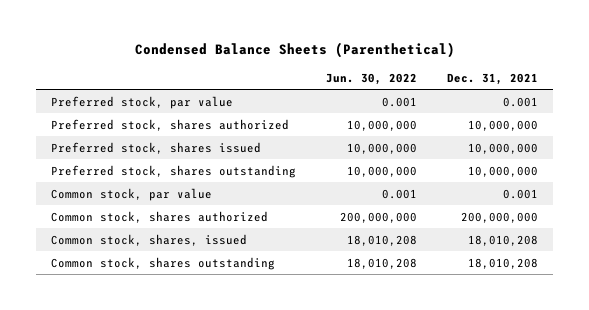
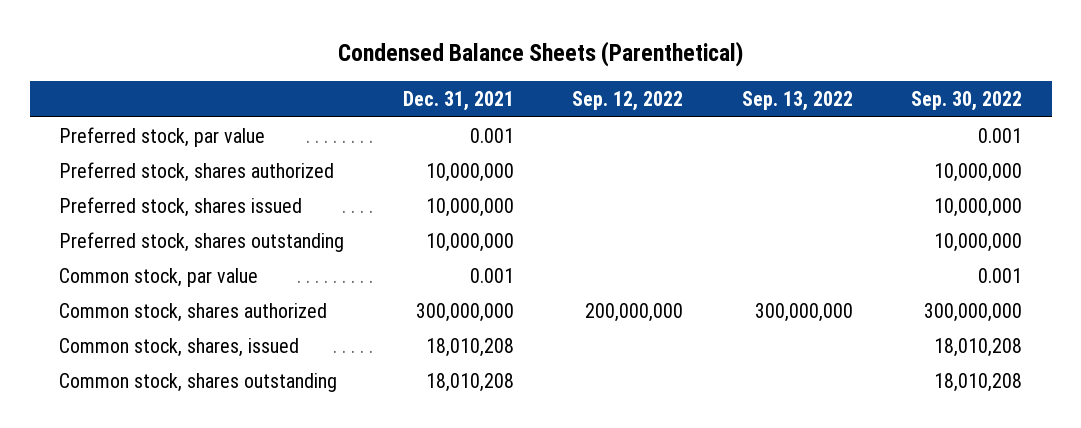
- | Jun. 30, 2022 | Dec. 31, 2021
+ | Dec. 31, 2021 | Sep. 12, 2022 | Sep. 13, 2022 | Sep. 30, 2022
- Common stock, shares authorized | 200,000,000 | 200,000,000
+ Common stock, shares authorized | 300,000,000 | 200,000,000 | 300,000,000 | 300,000,000

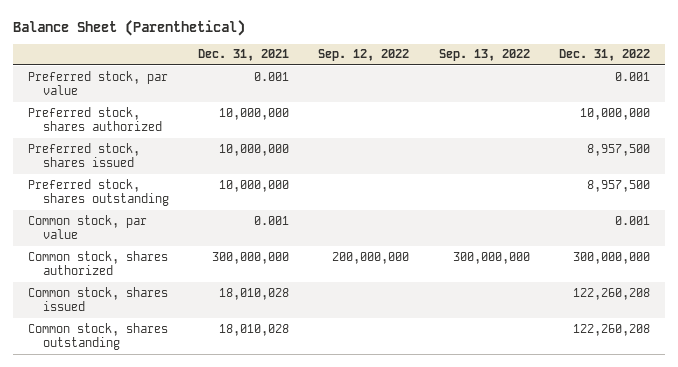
- Condensed Balance Sheets (Parenthetical)
+ Balance Sheet (Parenthetical)
- | Dec. 31, 2021 | Sep. 12, 2022 | Sep. 13, 2022 | Sep. 30, 2022
+ | Dec. 31, 2021 | Sep. 12, 2022 | Sep. 13, 2022 | Dec. 31, 2022
- Common stock, shares, issued | 18,010,208 | | | 18,010,208
- Common stock, shares outstanding | 18,010,208 | | | 18,010,208
+ Common stock, shares issued | 18,010,028 | | | 122,260,208
+ Common stock, shares outstanding | 18,010,028 | | | 122,260,208

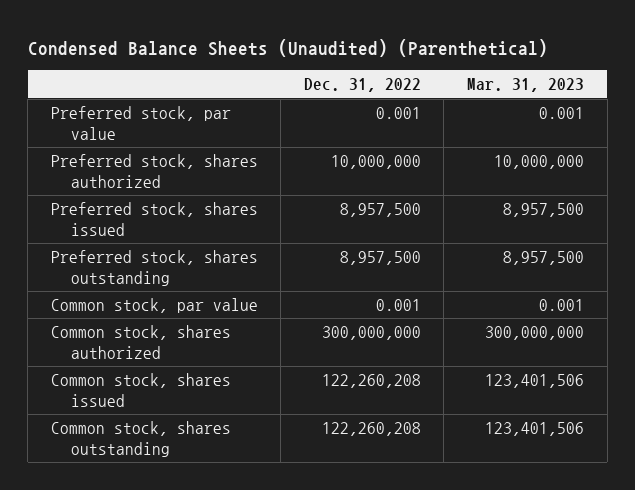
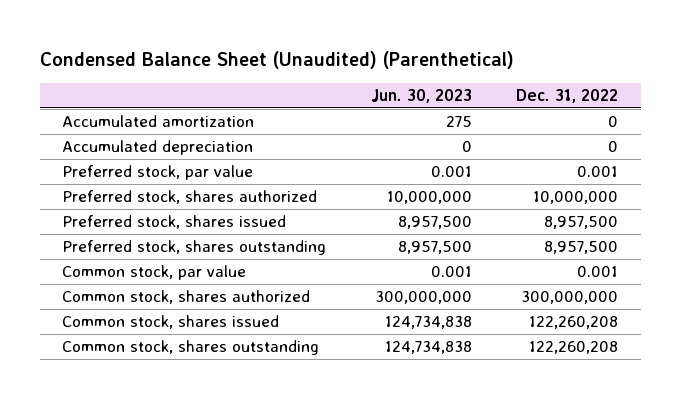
- Condensed Balance Sheets (Unaudited) (Parenthetical)
+ Condensed Balance Sheet (Unaudited) (Parenthetical)
- | Dec. 31, 2022 | Mar. 31, 2023
+ | Jun. 30, 2023 | Dec. 31, 2022
+ Accumulated amortization | 275 | 0
+ Accumulated depreciation | 0 | 0

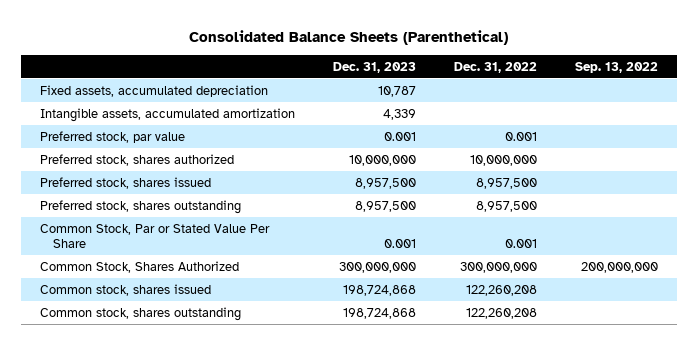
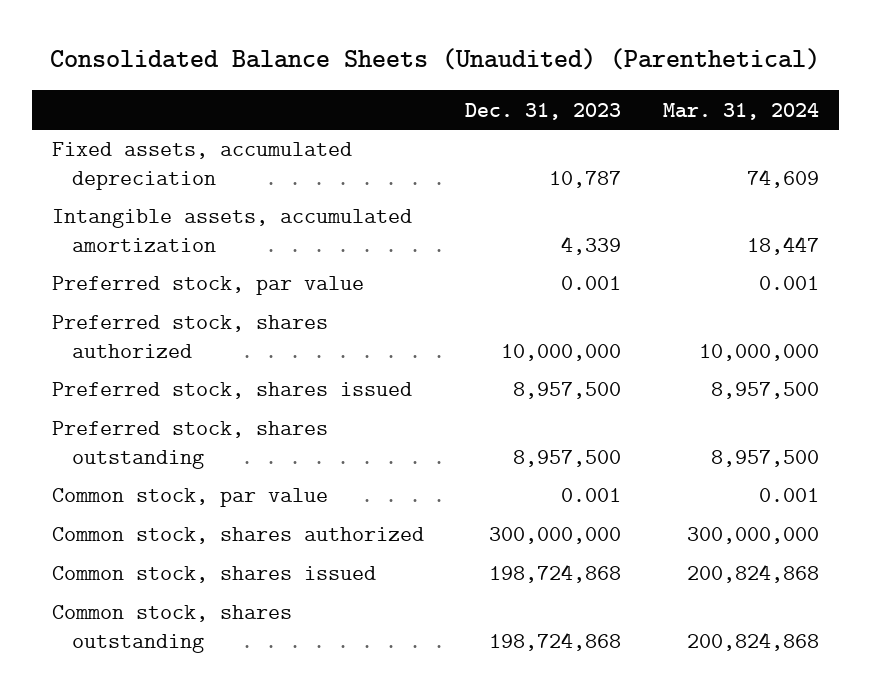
- Consolidated Balance Sheets (Parenthetical)
+ Consolidated Balance Sheets (Unaudited) (Parenthetical)
- | Dec. 31, 2023 | Dec. 31, 2022 | Sep. 13, 2022
+ | Dec. 31, 2023 | Mar. 31, 2024
- Common Stock, Par or Stated Value Per Share | 0.001 | 0.001 |
- Common Stock, Shares Authorized | 300,000,000 | 300,000,000 | 200,000,000
+ Common stock, par value | 0.001 | 0.001
+ Common stock, shares authorized | 300,000,000 | 300,000,000

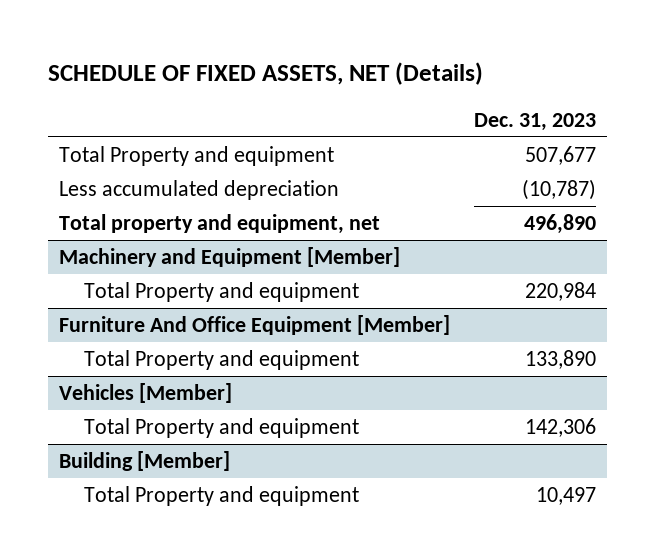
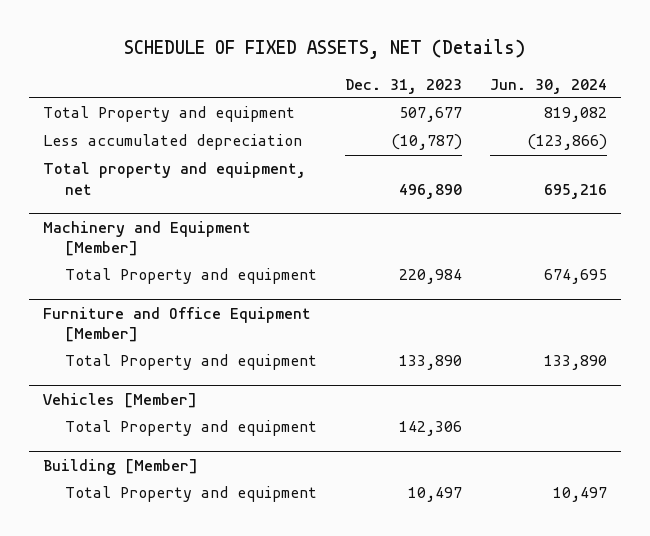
- | Dec. 31, 2023
+ | Dec. 31, 2023 | Jun. 30, 2024
- Furniture And Office Equipment [Member]
+ Furniture and Office Equipment [Member]

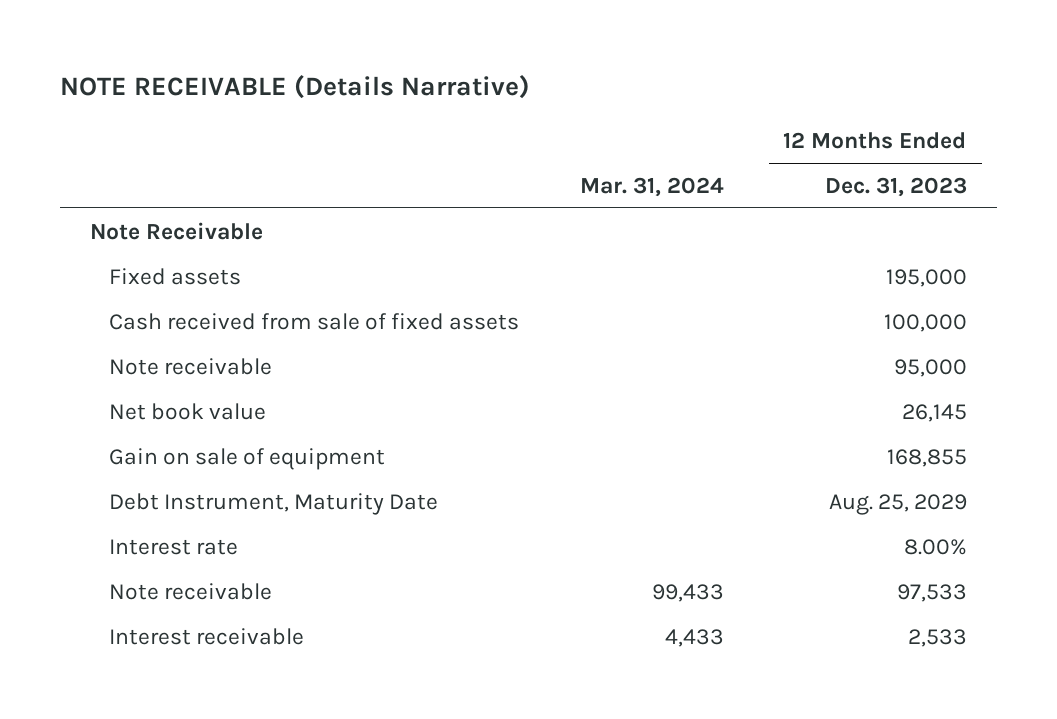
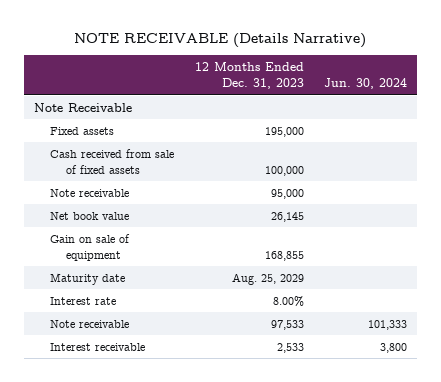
- | Mar. 31, 2024 | 12 Months Ended Dec. 31, 2023
+ | 12 Months Ended Dec. 31, 2023 | Jun. 30, 2024
- Debt Instrument, Maturity Date | | Aug. 25, 2029
+ Maturity date | Aug. 25, 2029 |

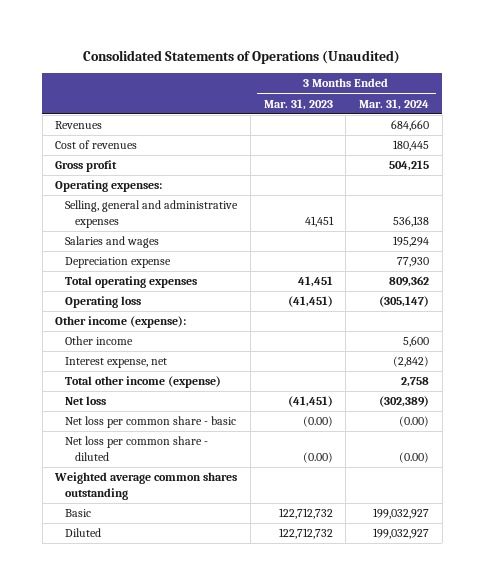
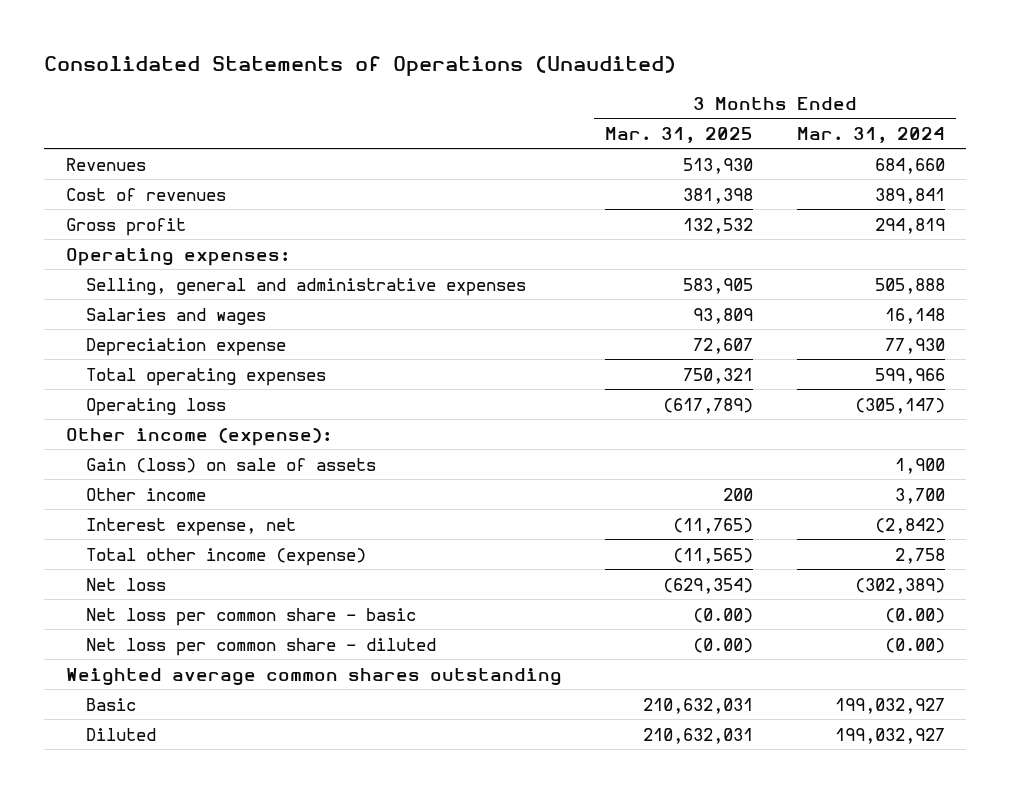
- | 3 Months Ended Mar. 31, 2023 | 3 Months Ended Mar. 31, 2024
+ | 3 Months Ended Mar. 31, 2025 | 3 Months Ended Mar. 31, 2024
- Cost of revenues | | 180,445
- Gross profit | | 504,215
+ Cost of revenues | 381,398 | 389,841
+ Gross profit | 132,532 | 294,819
- Selling, general and administrative expenses | 41,451 | 536,138
- Salaries and wages | | 195,294
+ Selling, general and administrative expenses | 583,905 | 505,888
+ Salaries and wages | 93,809 | 16,148
- Total operating expenses | 41,451 | 809,362
+ Total operating expenses | 750,321 | 599,966
- Other income | | 5,600
+ Gain (loss) on sale of assets | | 1,900
+ Other income | 200 | 3,700

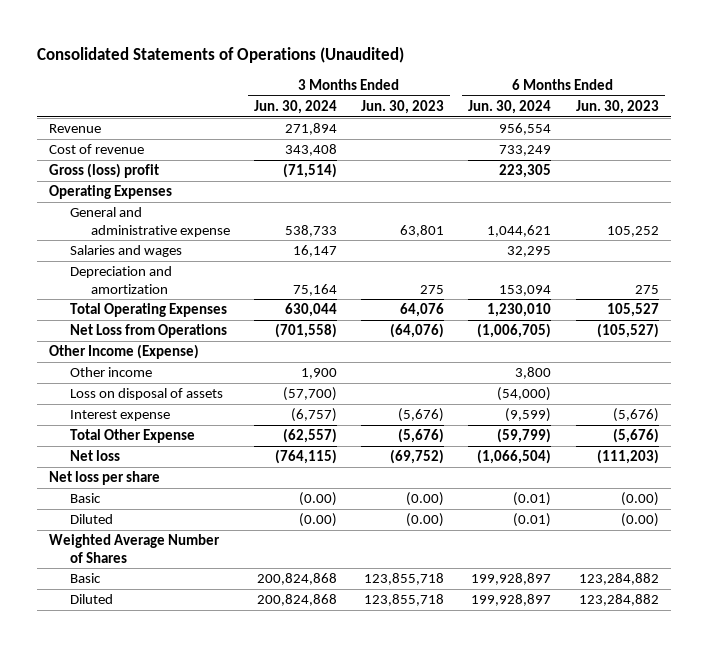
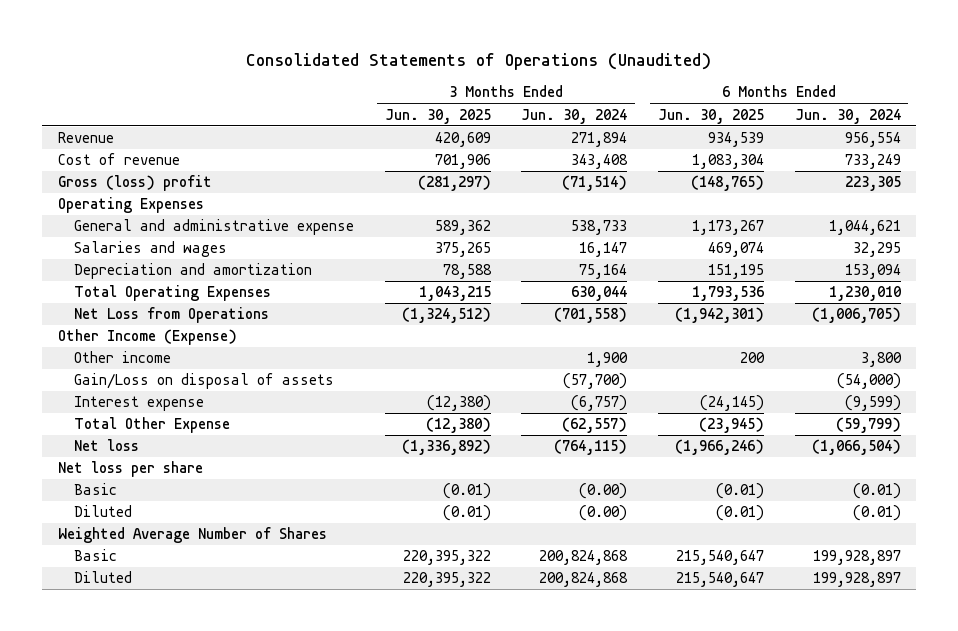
- | 3 Months Ended Jun. 30, 2024 | 3 Months Ended Jun. 30, 2023 | 6 Months Ended Jun. 30, 2024 | 6 Months Ended Jun. 30, 2023
+ | 3 Months Ended Jun. 30, 2025 | 3 Months Ended Jun. 30, 2024 | 6 Months Ended Jun. 30, 2025 | 6 Months Ended Jun. 30, 2024
- Loss on disposal of assets | (57,700) | | (54,000) |
+ Gain/Loss on disposal of assets | | (57,700) | | (54,000)

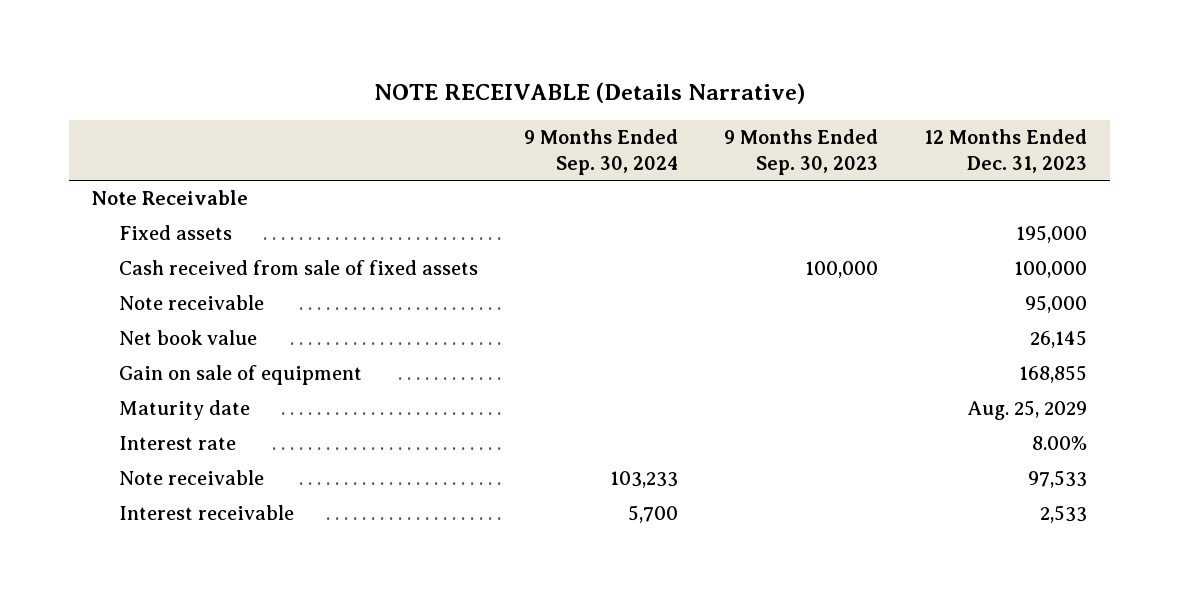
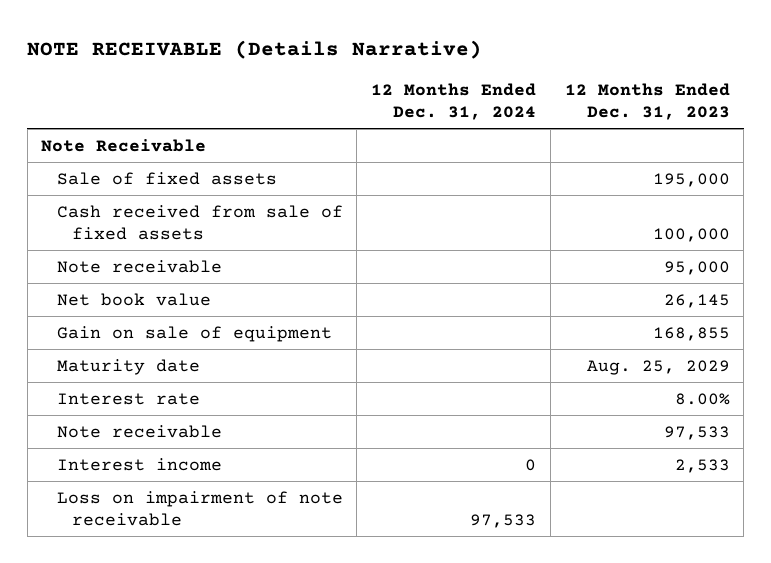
- | 9 Months Ended Sep. 30, 2024 | 9 Months Ended Sep. 30, 2023 | 12 Months Ended Dec. 31, 2023
+ | 12 Months Ended Dec. 31, 2024 | 12 Months Ended Dec. 31, 2023
- Fixed assets | | | 195,000
+ Sale of fixed assets | | 195,000
- Interest receivable | 5,700 | | 2,533
+ Interest income | 0 | 2,533
+ Loss on impairment of note receivable | 97,533 |

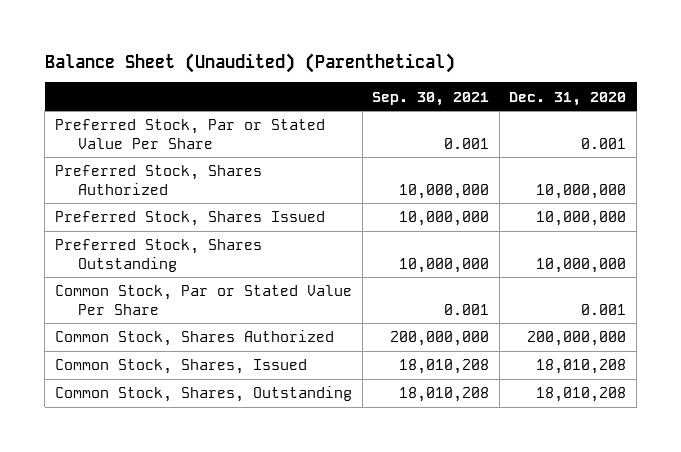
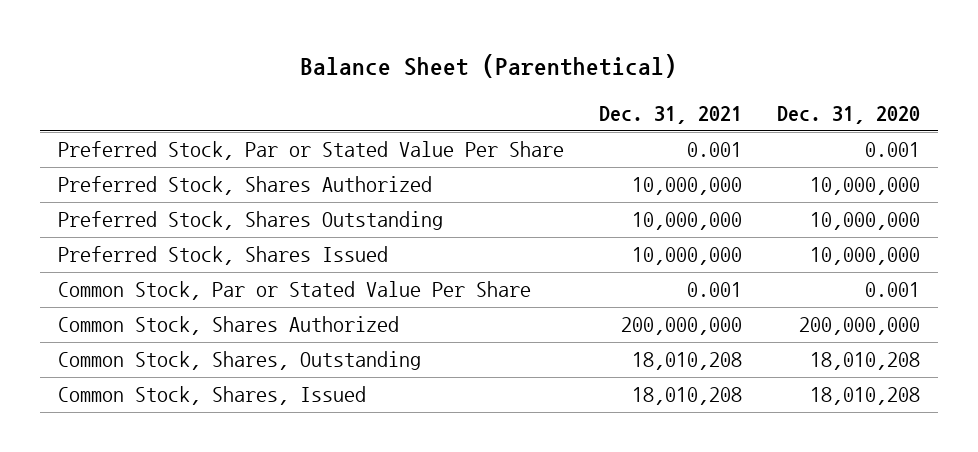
- Balance Sheet (Unaudited) (Parenthetical)
+ Balance Sheet (Parenthetical)
- | Sep. 30, 2021 | Dec. 31, 2020
+ | Dec. 31, 2021 | Dec. 31, 2020
moved down: Preferred Stock, Shares Issued | 10,000,000 | 10,000,000
moved down: Common Stock, Shares, Issued | 18,010,208 | 18,010,208

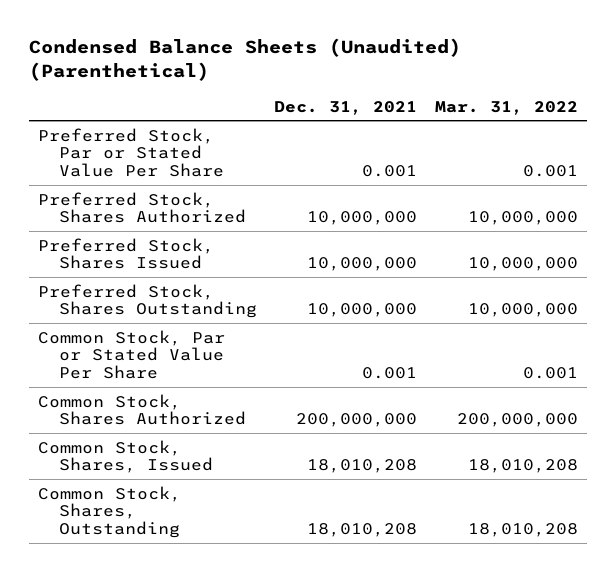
- Balance Sheet (Parenthetical)
+ Condensed Balance Sheets (Unaudited) (Parenthetical)
- | Dec. 31, 2021 | Dec. 31, 2020
+ | Dec. 31, 2021 | Mar. 31, 2022
moved down: Preferred Stock, Shares Outstanding | 10,000,000 | 10,000,000
moved down: Common Stock, Shares, Outstanding | 18,010,208 | 18,010,208

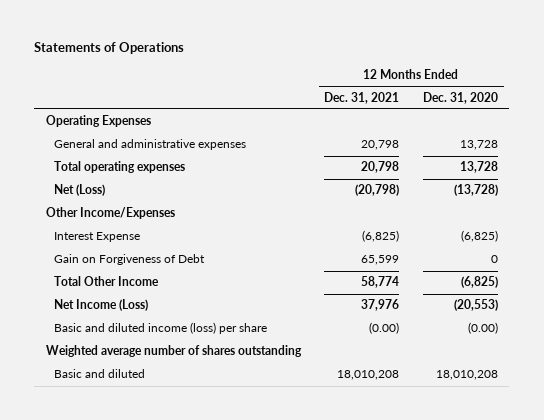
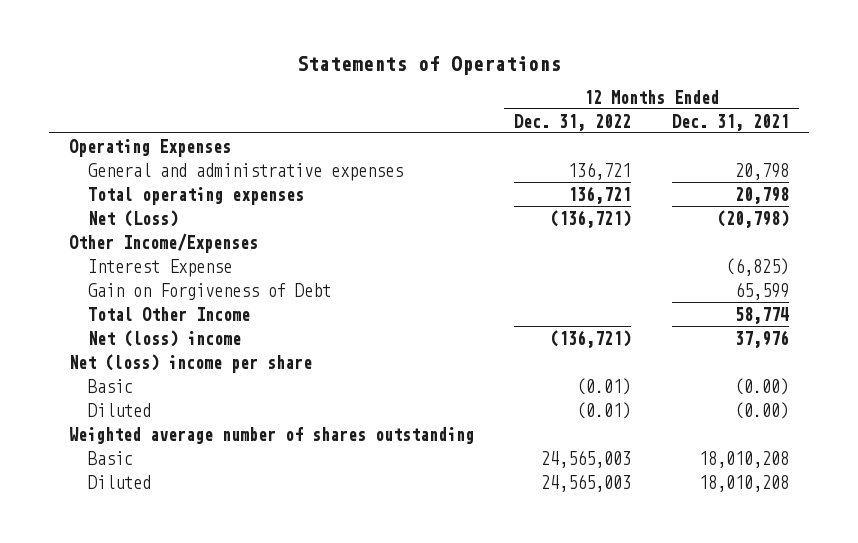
- | 12 Months Ended Dec. 31, 2021 | 12 Months Ended Dec. 31, 2020
+ | 12 Months Ended Dec. 31, 2022 | 12 Months Ended Dec. 31, 2021
- Net Income (Loss) | 37,976 | (20,553)
- Basic and diluted income (loss) per share | (0.00) | (0.00)
+ Net (loss) income | (136,721) | 37,976
+ Net (loss) income per share
+ Basic | (0.01) | (0.00)
+ Diluted | (0.01) | (0.00)
- Basic and diluted | 18,010,208 | 18,010,208
+ Basic | 24,565,003 | 18,010,208
+ Diluted | 24,565,003 | 18,010,208

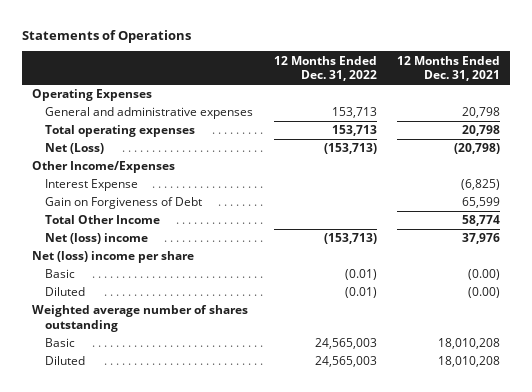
- General and administrative expenses | 136,721 | 20,798
- Total operating expenses | 136,721 | 20,798
- Net (Loss) | (136,721) | (20,798)
+ General and administrative expenses | 153,713 | 20,798
+ Total operating expenses | 153,713 | 20,798
+ Net (Loss) | (153,713) | (20,798)
- Net (loss) income | (136,721) | 37,976
+ Net (loss) income | (153,713) | 37,976

